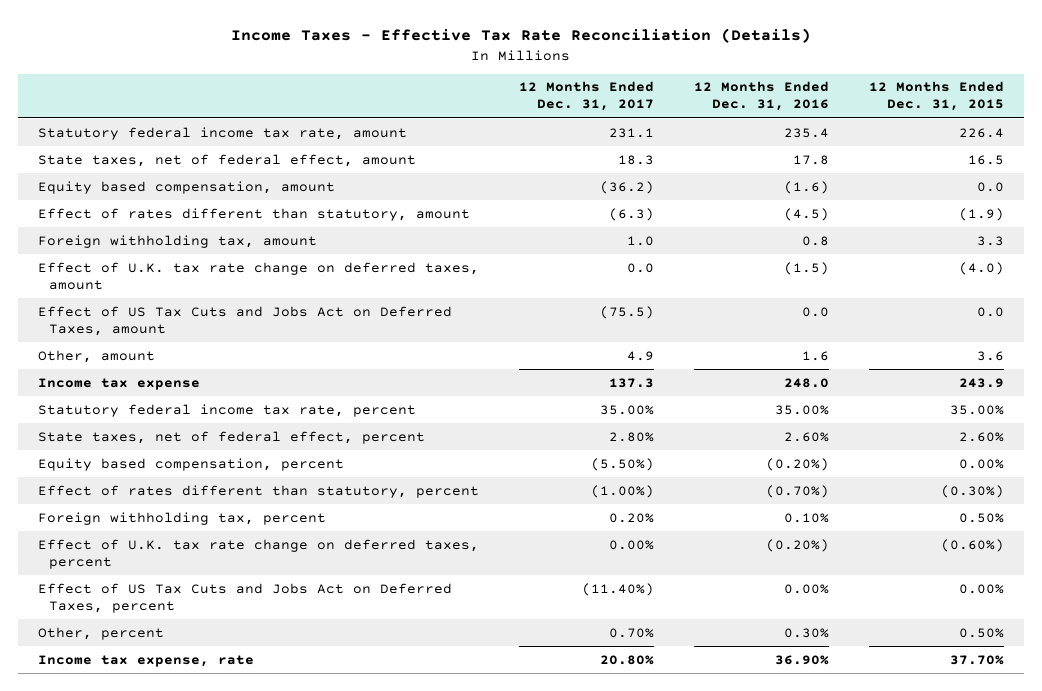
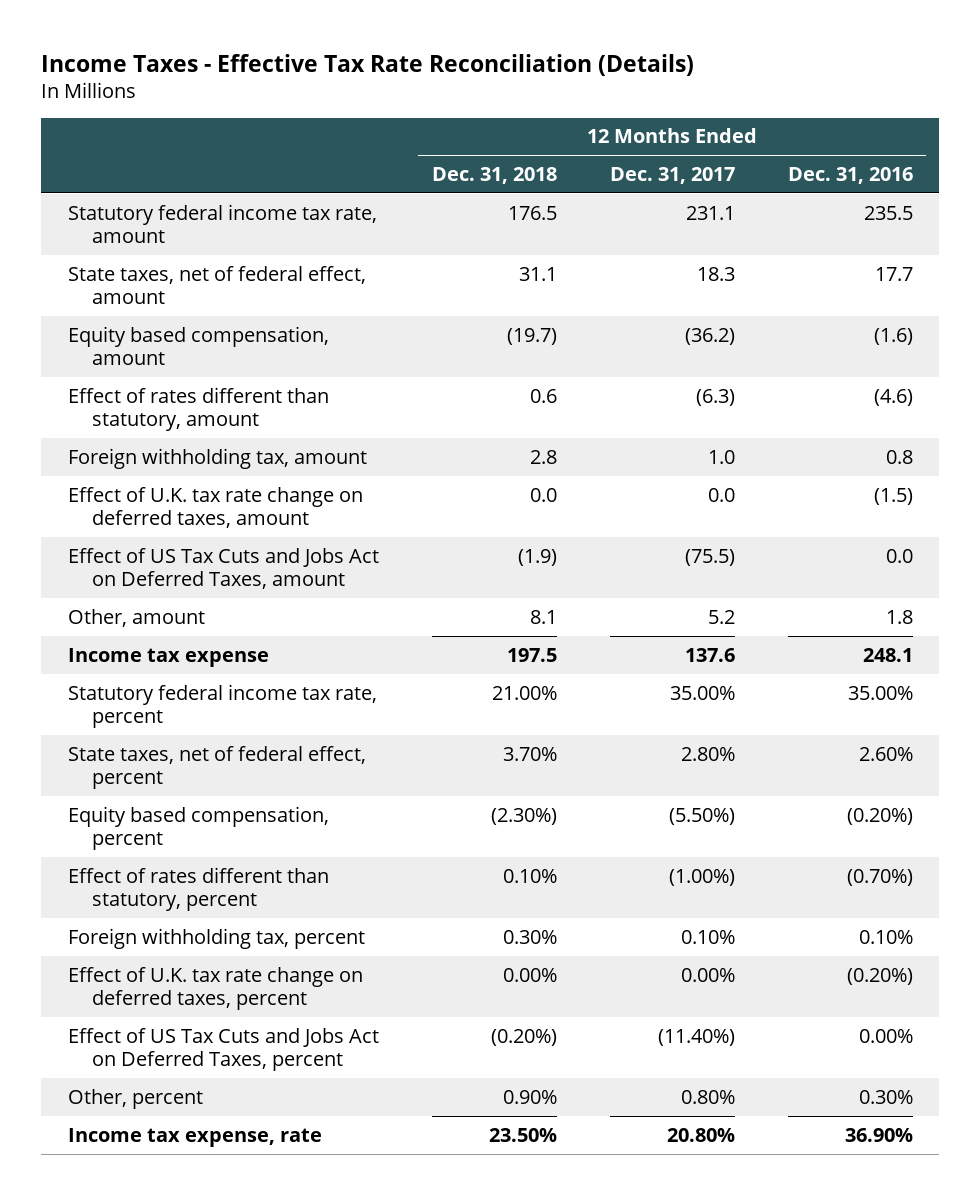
- | 12 Months Ended Dec. 31, 2017 | 12 Months Ended Dec. 31, 2016 | 12 Months Ended Dec. 31, 2015
+ | 12 Months Ended Dec. 31, 2018 | 12 Months Ended Dec. 31, 2017 | 12 Months Ended Dec. 31, 2016
- Statutory federal income tax rate, amount | 231.1 | 235.4 | 226.4
- State taxes, net of federal effect, amount | 18.3 | 17.8 | 16.5
+ Statutory federal income tax rate, amount | 176.5 | 231.1 | 235.5
+ State taxes, net of federal effect, amount | 31.1 | 18.3 | 17.7
- Effect of rates different than statutory, amount | (6.3) | (4.5) | (1.9)
+ Effect of rates different than statutory, amount | 0.6 | (6.3) | (4.6)
- Other, amount | 4.9 | 1.6 | 3.6
- Income tax expense | 137.3 | 248.0 | 243.9
+ Other, amount | 8.1 | 5.2 | 1.8
+ Income tax expense | 197.5 | 137.6 | 248.1
- Foreign withholding tax, percent | 0.20% | 0.10% | 0.50%
+ Foreign withholding tax, percent | 0.30% | 0.10% | 0.10%
- Other, percent | 0.70% | 0.30% | 0.50%
+ Other, percent | 0.90% | 0.80% | 0.30%

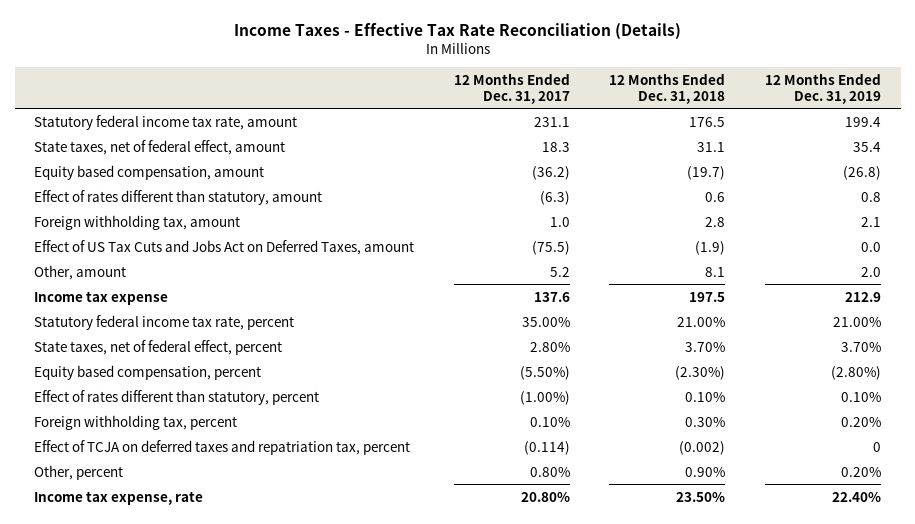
- | 12 Months Ended Dec. 31, 2018 | 12 Months Ended Dec. 31, 2017 | 12 Months Ended Dec. 31, 2016
+ | 12 Months Ended Dec. 31, 2017 | 12 Months Ended Dec. 31, 2018 | 12 Months Ended Dec. 31, 2019
- Effect of U.K. tax rate change on deferred taxes, amount | 0.0 | 0.0 | (1.5)
- Effect of U.K. tax rate change on deferred taxes, percent | 0.00% | 0.00% | (0.20%)
- Effect of US Tax Cuts and Jobs Act on Deferred Taxes, percent | (0.20%) | (11.40%) | 0.00%
+ Effect of TCJA on deferred taxes and repatriation tax, percent | (0.114) | (0.002) | 0

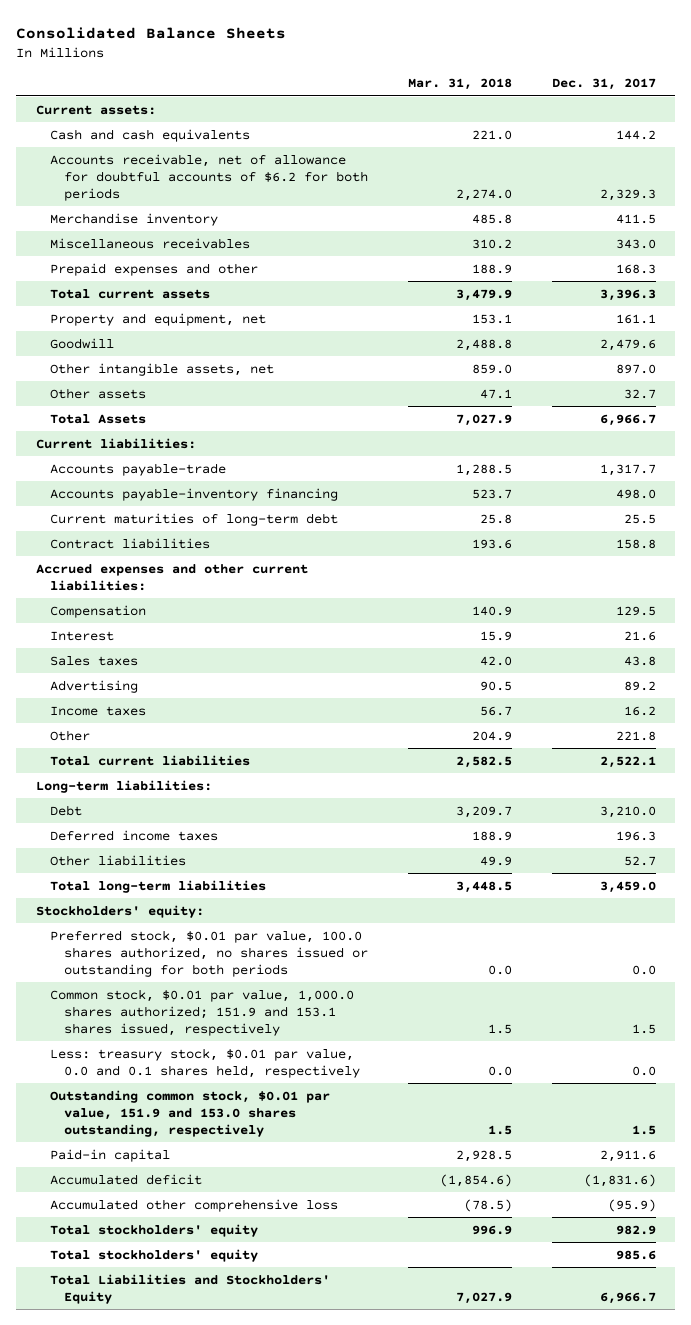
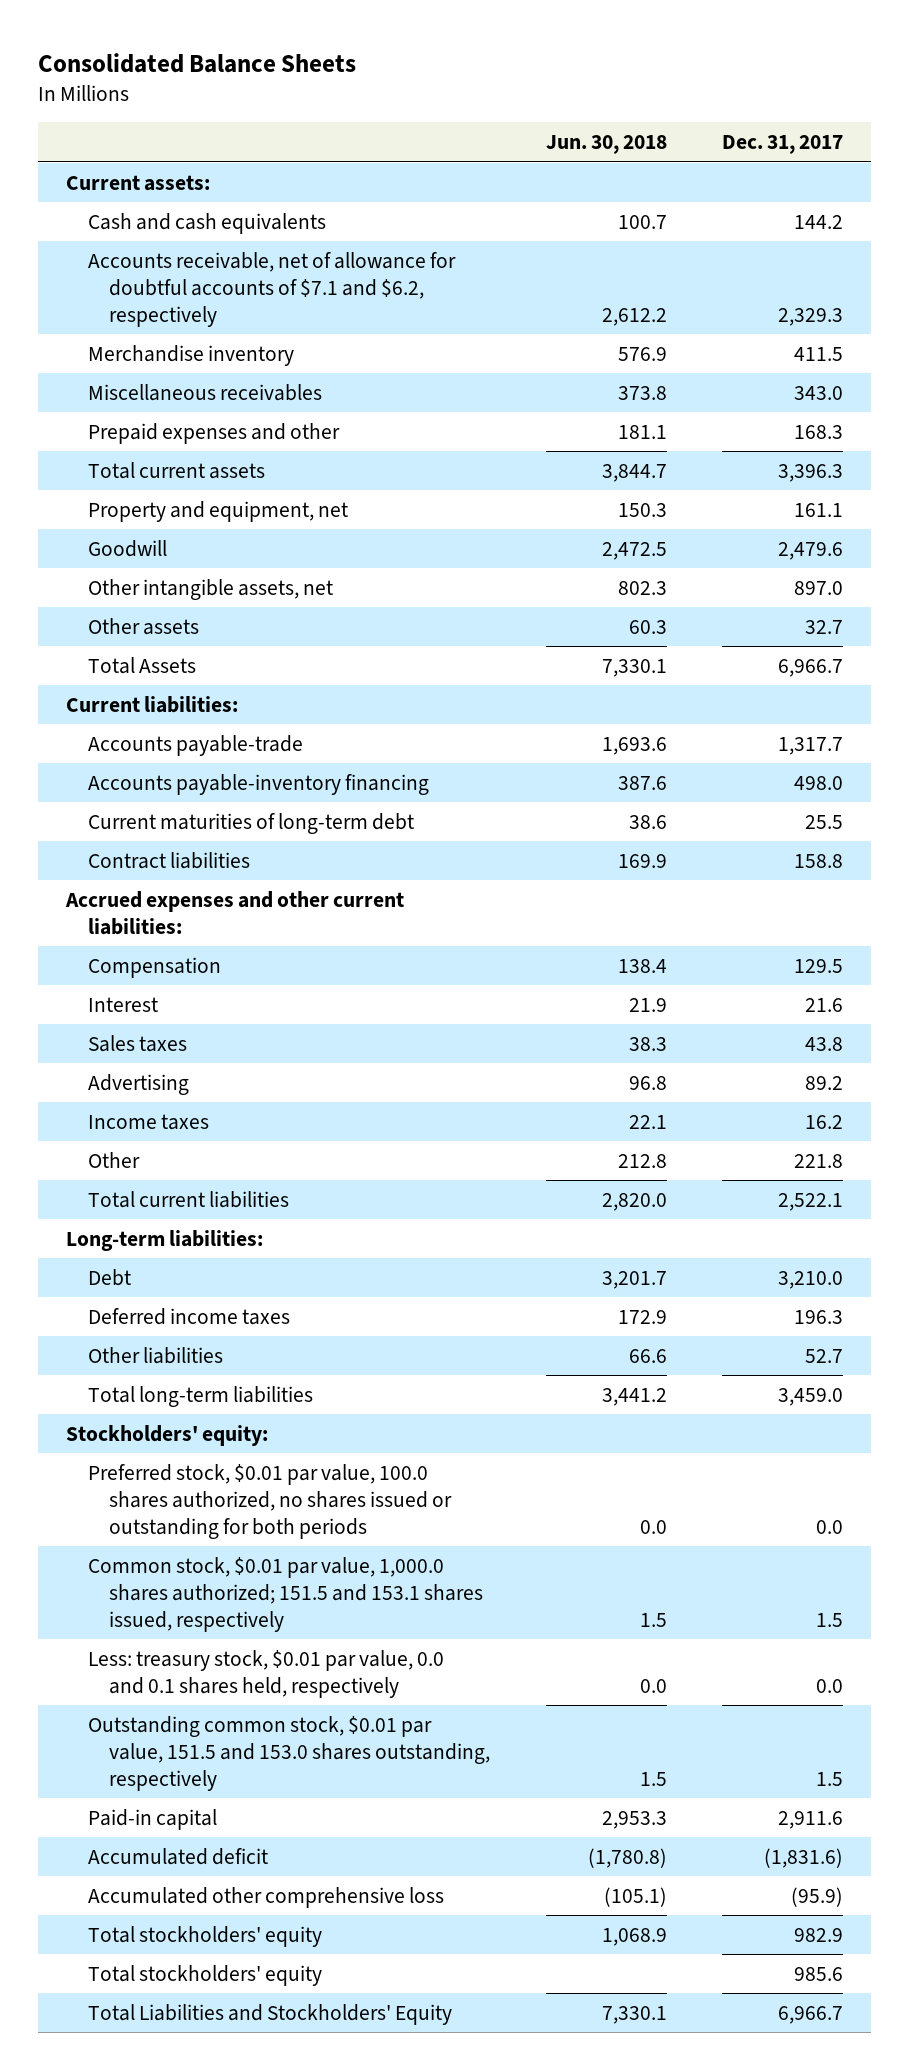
- | Mar. 31, 2018 | Dec. 31, 2017
+ | Jun. 30, 2018 | Dec. 31, 2017
- Accounts receivable, net of allowance for doubtful accounts of $6.2 for both periods | 2,274.0 | 2,329.3
+ Accounts receivable, net of allowance for doubtful accounts of $7.1 and $6.2, respectively | 2,612.2 | 2,329.3
- Common stock, $0.01 par value, 1,000.0 shares authorized; 151.9 and 153.1 shares issued, respectively | 1.5 | 1.5
+ Common stock, $0.01 par value, 1,000.0 shares authorized; 151.5 and 153.1 shares issued, respectively | 1.5 | 1.5
- Outstanding common stock, $0.01 par value, 151.9 and 153.0 shares outstanding, respectively | 1.5 | 1.5
+ Outstanding common stock, $0.01 par value, 151.5 and 153.0 shares outstanding, respectively | 1.5 | 1.5

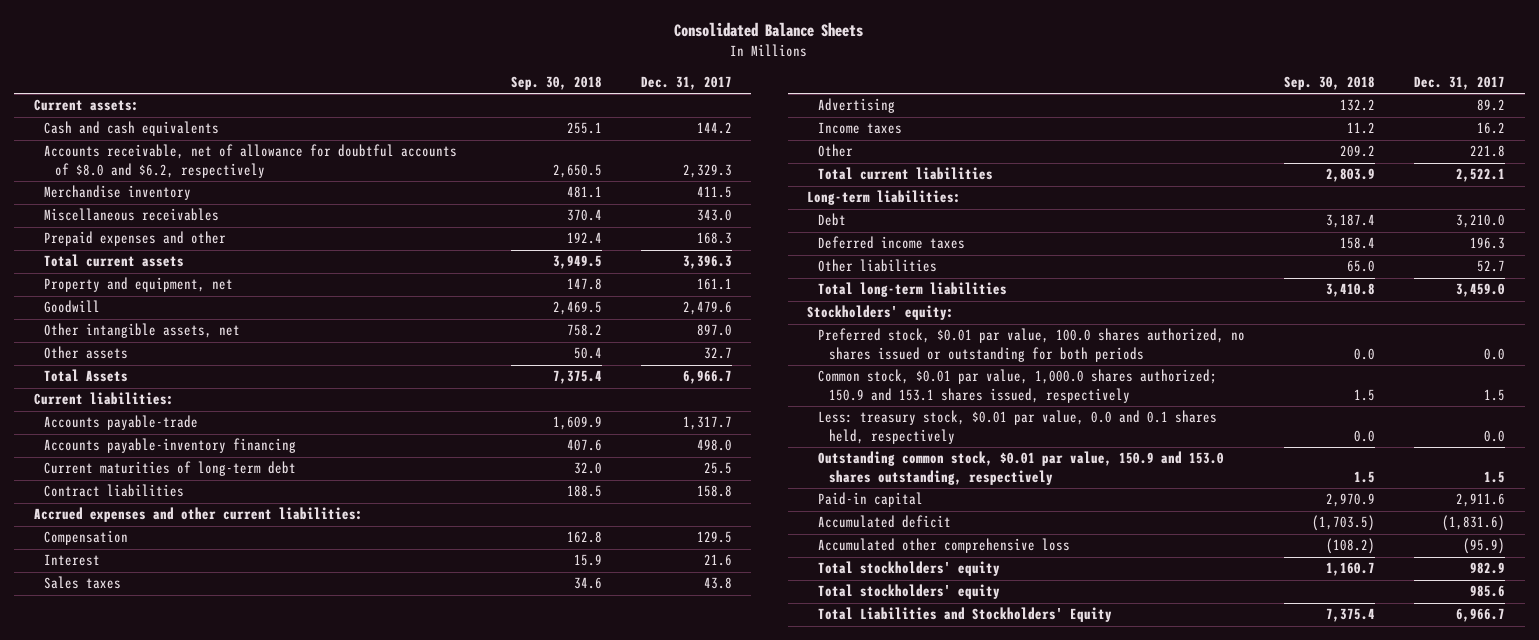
- | Jun. 30, 2018 | Dec. 31, 2017
+ | Sep. 30, 2018 | Dec. 31, 2017
- Accounts receivable, net of allowance for doubtful accounts of $7.1 and $6.2, respectively | 2,612.2 | 2,329.3
+ Accounts receivable, net of allowance for doubtful accounts of $8.0 and $6.2, respectively | 2,650.5 | 2,329.3
- Common stock, $0.01 par value, 1,000.0 shares authorized; 151.5 and 153.1 shares issued, respectively | 1.5 | 1.5
+ Common stock, $0.01 par value, 1,000.0 shares authorized; 150.9 and 153.1 shares issued, respectively | 1.5 | 1.5
- Outstanding common stock, $0.01 par value, 151.5 and 153.0 shares outstanding, respectively | 1.5 | 1.5
+ Outstanding common stock, $0.01 par value, 150.9 and 153.0 shares outstanding, respectively | 1.5 | 1.5

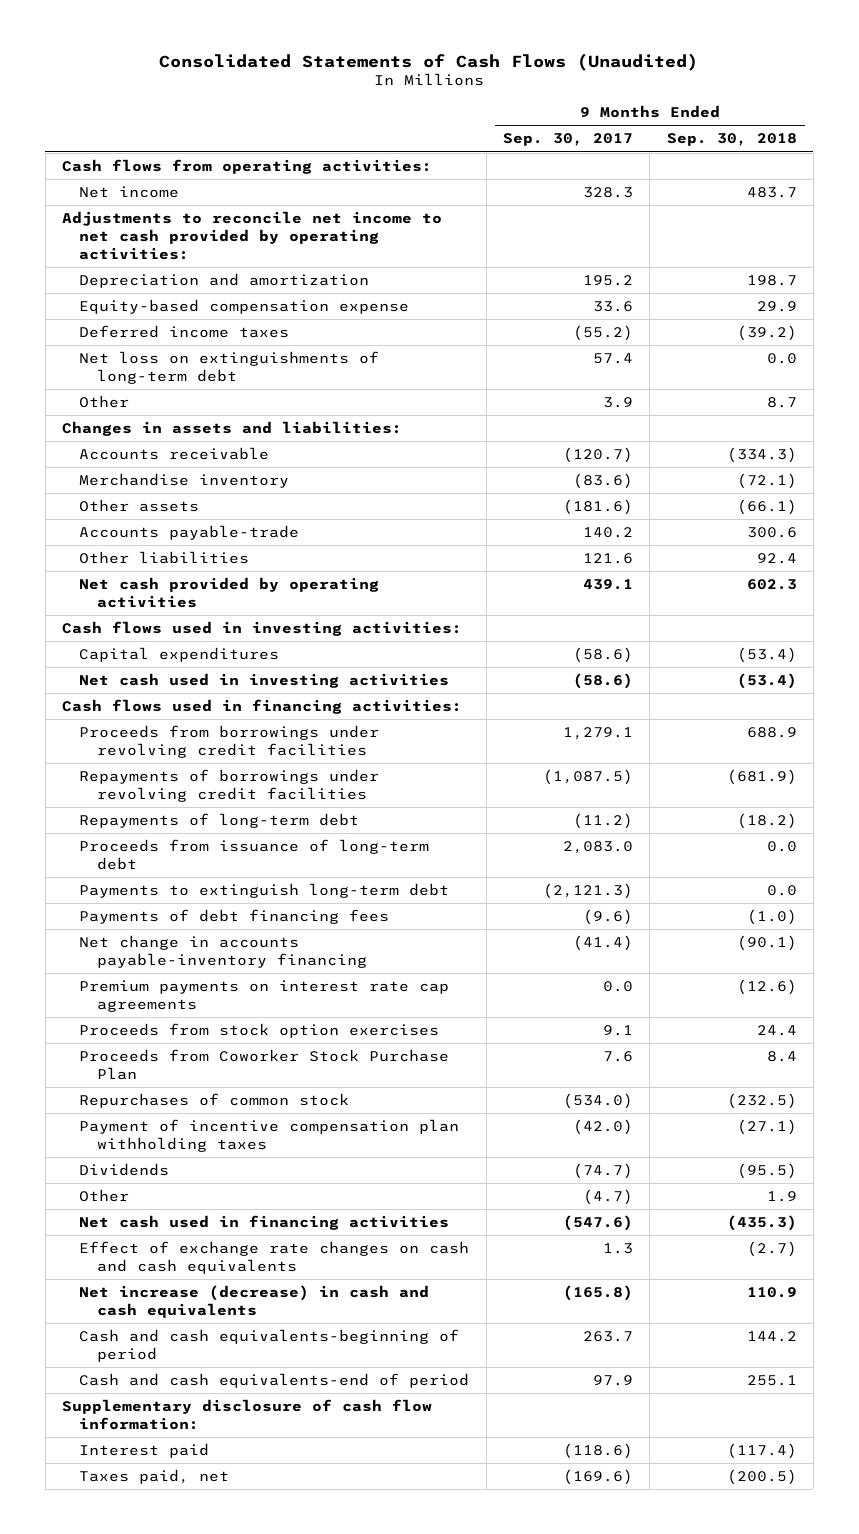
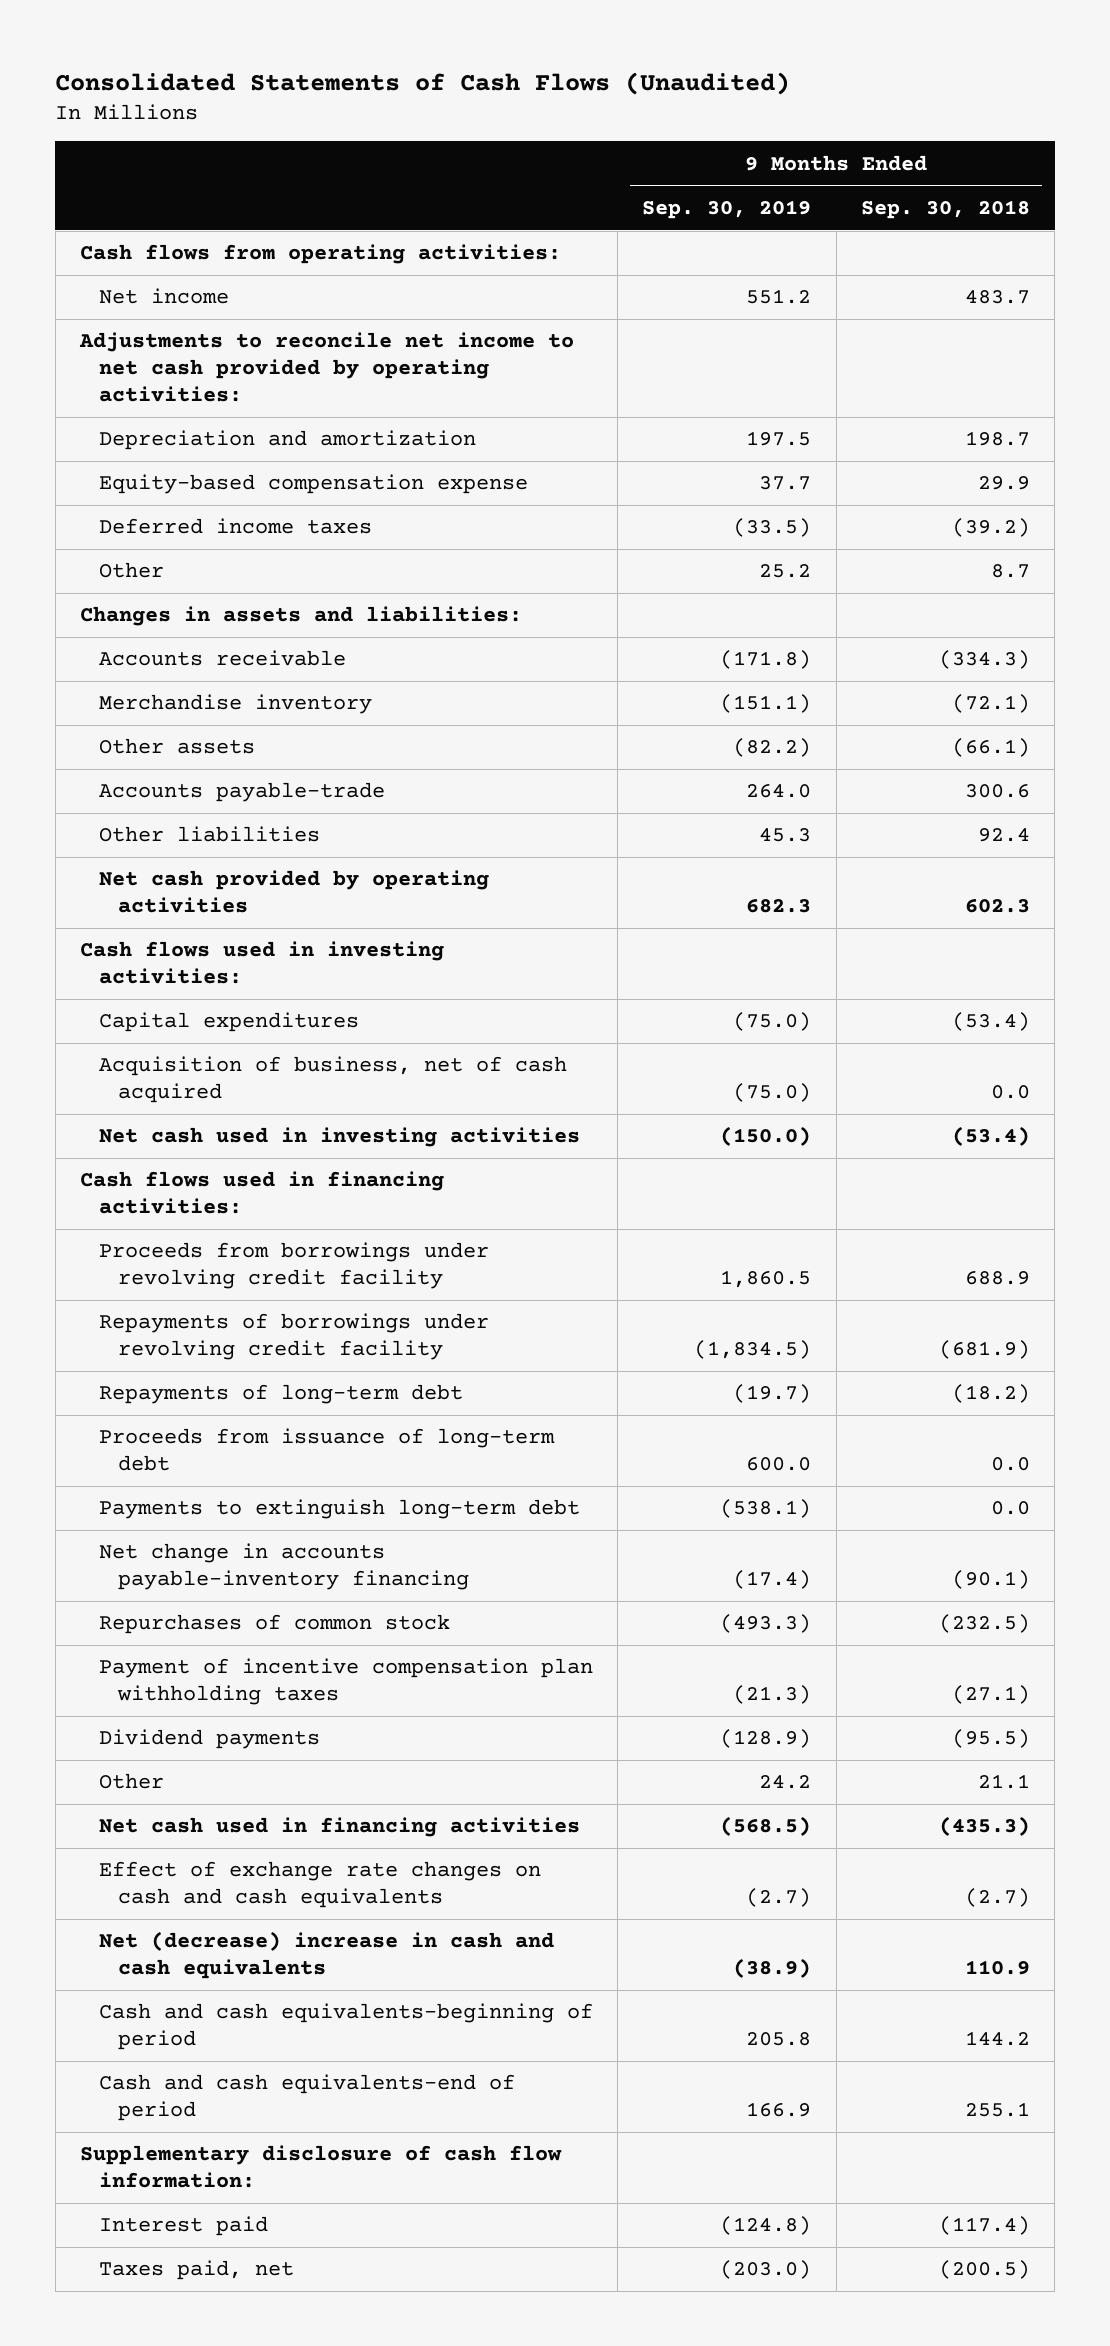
- | 9 Months Ended Sep. 30, 2017 | 9 Months Ended Sep. 30, 2018
+ | 9 Months Ended Sep. 30, 2019 | 9 Months Ended Sep. 30, 2018
- Net loss on extinguishments of long-term debt | 57.4 | 0.0
+ Acquisition of business, net of cash acquired | (75.0) | 0.0
- Proceeds from borrowings under revolving credit facilities | 1,279.1 | 688.9
- Repayments of borrowings under revolving credit facilities | (1,087.5) | (681.9)
+ Proceeds from borrowings under revolving credit facility | 1,860.5 | 688.9
+ Repayments of borrowings under revolving credit facility | (1,834.5) | (681.9)
- Payments of debt financing fees | (9.6) | (1.0)
- Premium payments on interest rate cap agreements | 0.0 | (12.6)
- Proceeds from stock option exercises | 9.1 | 24.4
- Proceeds from Coworker Stock Purchase Plan | 7.6 | 8.4
- Dividends | (74.7) | (95.5)
- Other | (4.7) | 1.9
+ Dividend payments | (128.9) | (95.5)
+ Other | 24.2 | 21.1
- Net increase (decrease) in cash and cash equivalents | (165.8) | 110.9
+ Net (decrease) increase in cash and cash equivalents | (38.9) | 110.9

